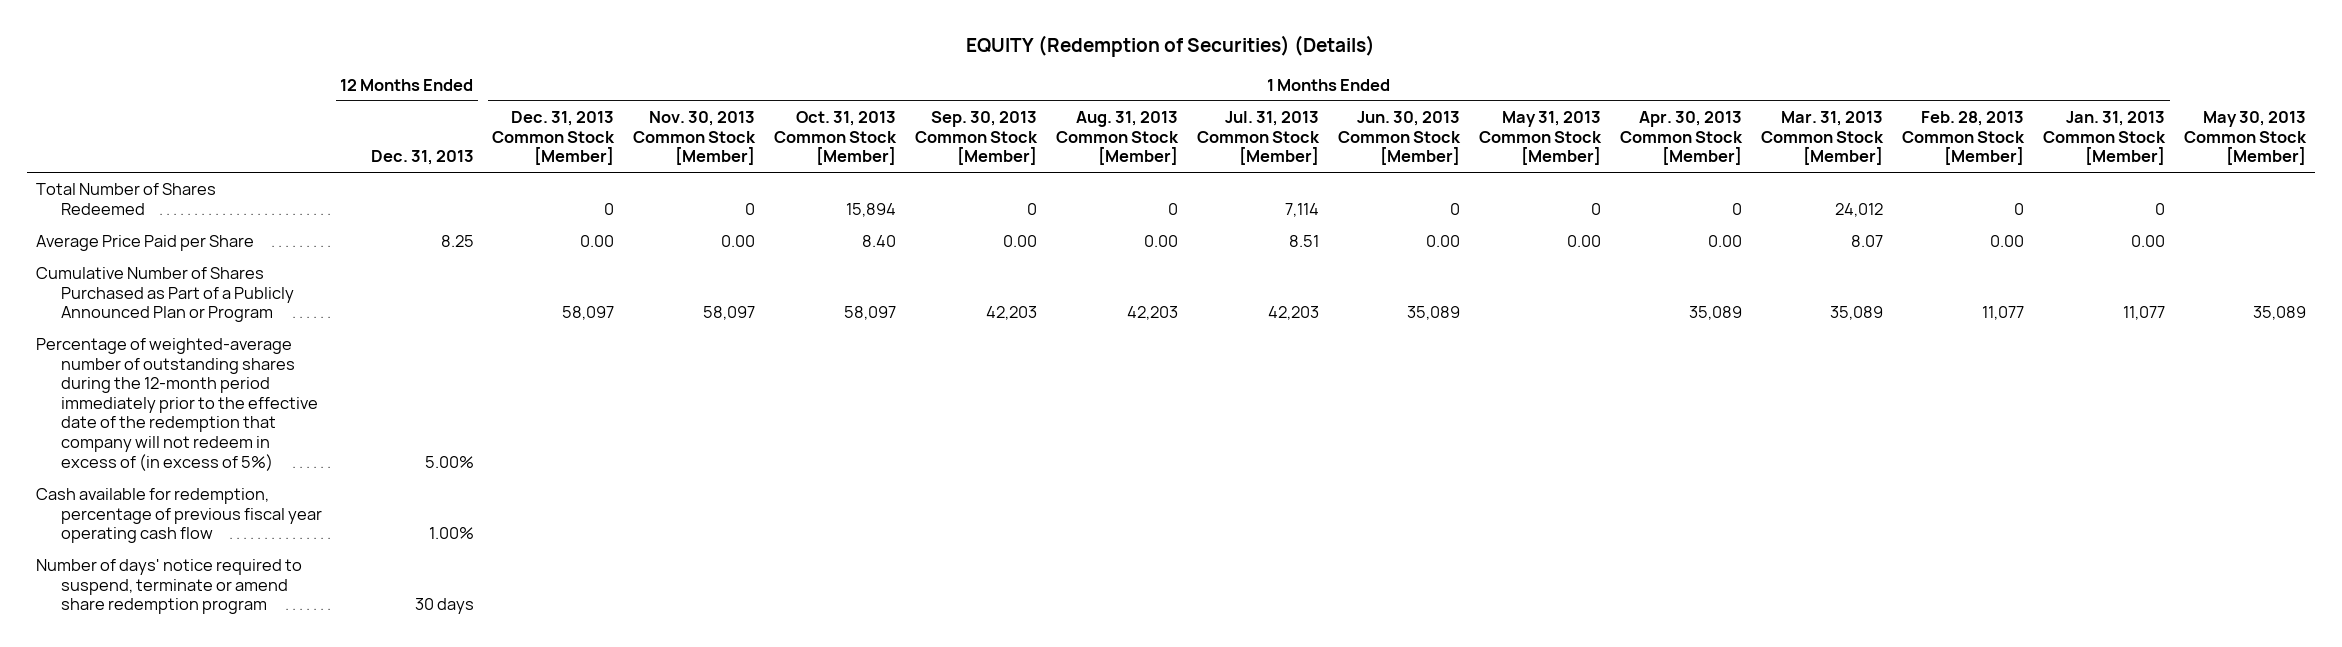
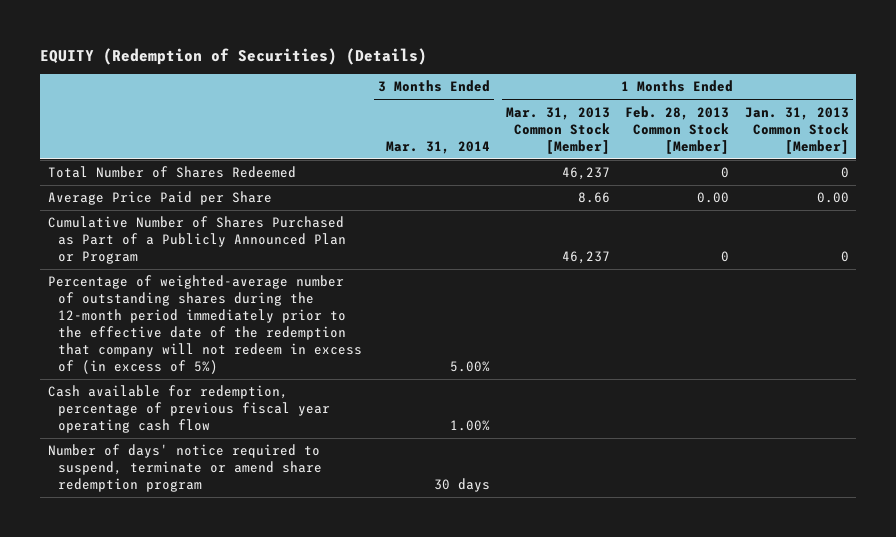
- | 12 Months Ended Dec. 31, 2013 | 1 Months Ended Dec. 31, 2013 Common Stock [Member] | 1 Months Ended Nov. 30, 2013 Common Stock [Member] | 1 Months Ended Oct. 31, 2013 Common Stock [Member] | 1 Months Ended Sep. 30, 2013 Common Stock [Member] | 1 Months Ended Aug. 31, 2013 Common Stock [Member] | 1 Months Ended Jul. 31, 2013 Common Stock [Member] | 1 Months Ended Jun. 30, 2013 Common Stock [Member] | 1 Months Ended May 31, 2013 Common Stock [Member] | 1 Months Ended Apr. 30, 2013 Common Stock [Member] | 1 Months Ended Mar. 31, 2013 Common Stock [Member] | 1 Months Ended Feb. 28, 2013 Common Stock [Member] | 1 Months Ended Jan. 31, 2013 Common Stock [Member] | May 30, 2013 Common Stock [Member]
+ | 3 Months Ended Mar. 31, 2014 | 1 Months Ended Mar. 31, 2013 Common Stock [Member] | 1 Months Ended Feb. 28, 2013 Common Stock [Member] | 1 Months Ended Jan. 31, 2013 Common Stock [Member]
- Total Number of Shares Redeemed | | 0 | 0 | 15,894 | 0 | 0 | 7,114 | 0 | 0 | 0 | 24,012 | 0 | 0 |
- Average Price Paid per Share | 8.25 | 0.00 | 0.00 | 8.40 | 0.00 | 0.00 | 8.51 | 0.00 | 0.00 | 0.00 | 8.07 | 0.00 | 0.00 |
- Cumulative Number of Shares Purchased as Part of a Publicly Announced Plan or Program | | 58,097 | 58,097 | 58,097 | 42,203 | 42,203 | 42,203 | 35,089 | | 35,089 | 35,089 | 11,077 | 11,077 | 35,089
+ Total Number of Shares Redeemed | | 46,237 | 0 | 0
+ Average Price Paid per Share | | 8.66 | 0.00 | 0.00
+ Cumulative Number of Shares Purchased as Part of a Publicly Announced Plan or Program | | 46,237 | 0 | 0

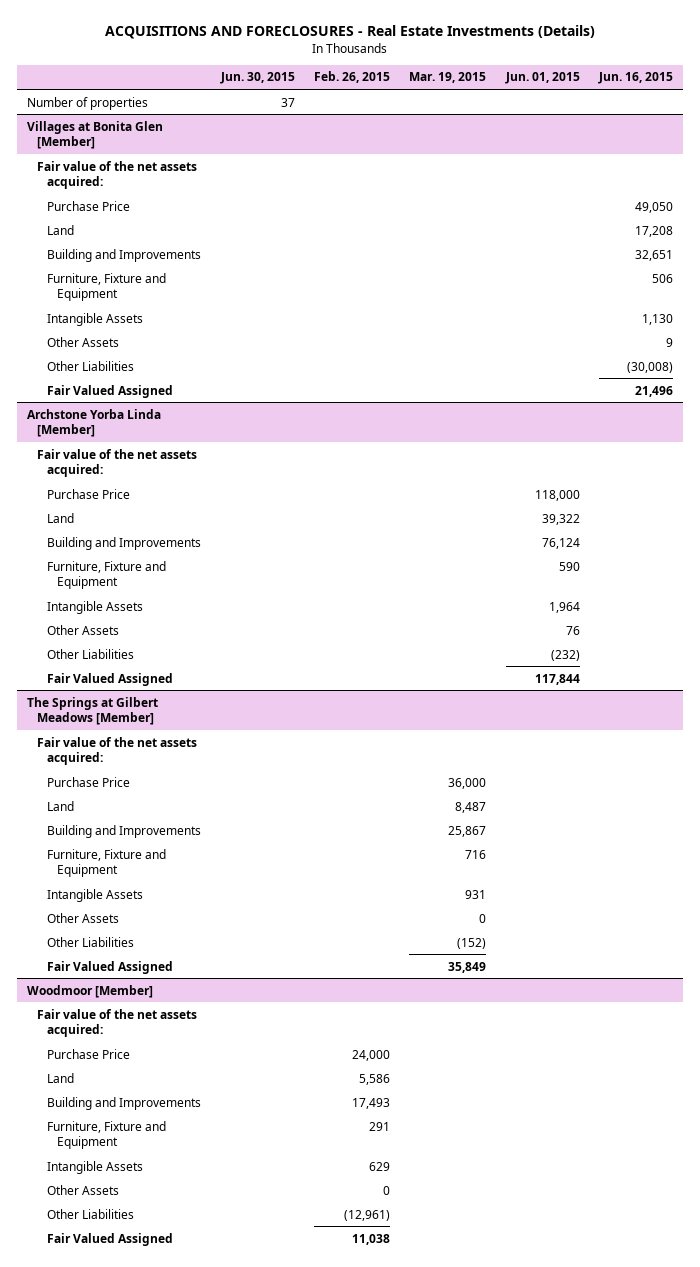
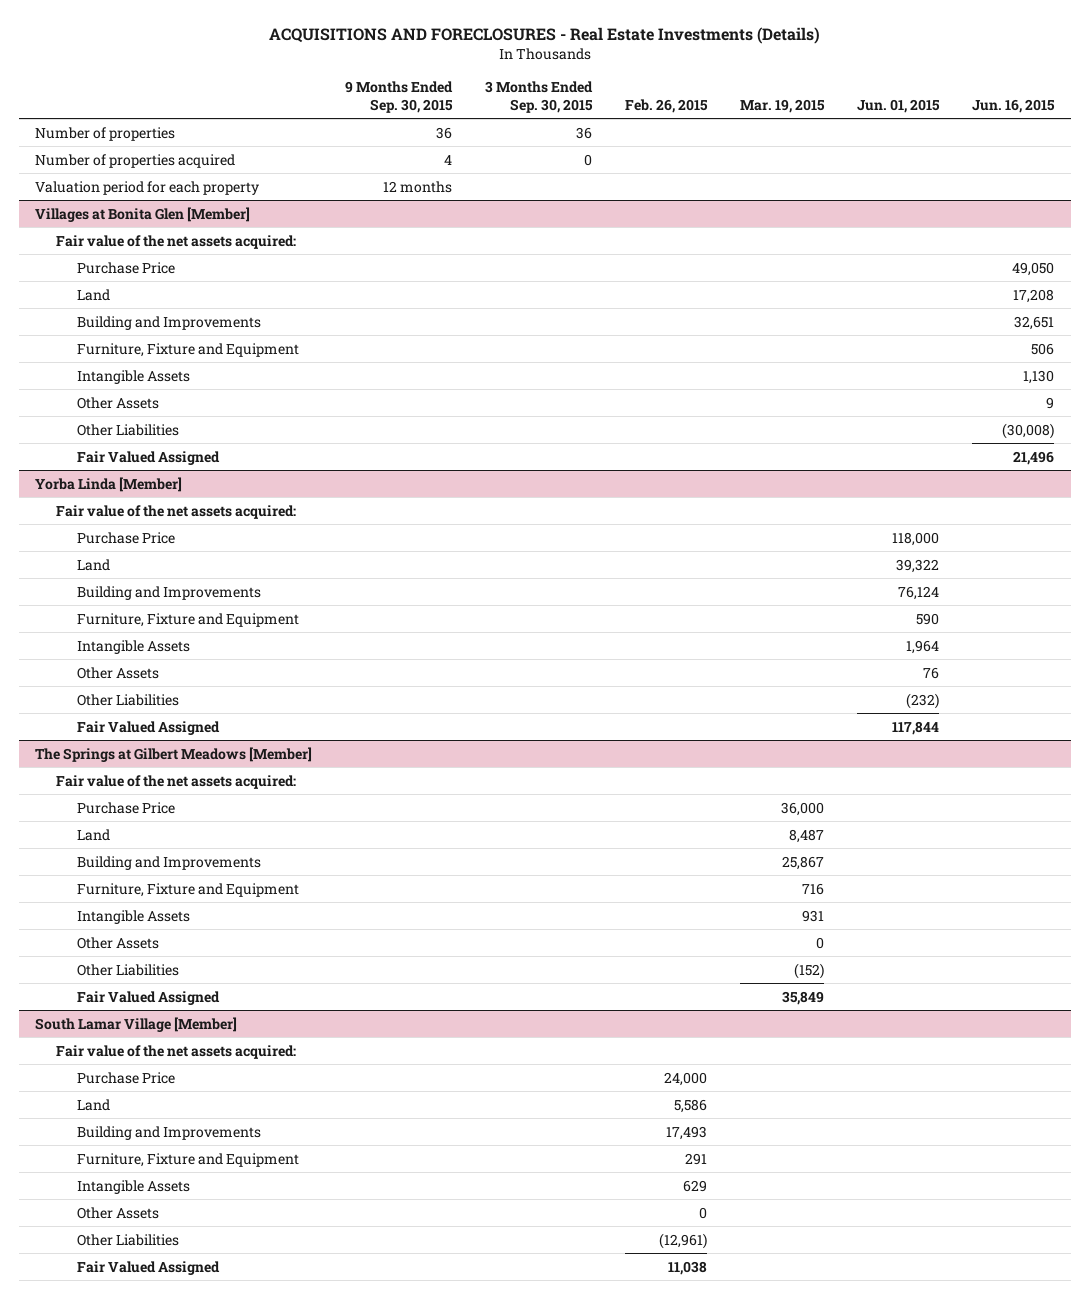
- | Jun. 30, 2015 | Feb. 26, 2015 | Mar. 19, 2015 | Jun. 01, 2015 | Jun. 16, 2015
+ | 9 Months Ended Sep. 30, 2015 | 3 Months Ended Sep. 30, 2015 | Feb. 26, 2015 | Mar. 19, 2015 | Jun. 01, 2015 | Jun. 16, 2015
+ Number of properties acquired | 4 | 0 | | | |
+ Valuation period for each property | 12 months | | | | |
- Archstone Yorba Linda [Member]
+ Yorba Linda [Member]
- Woodmoor [Member]
+ South Lamar Village [Member]

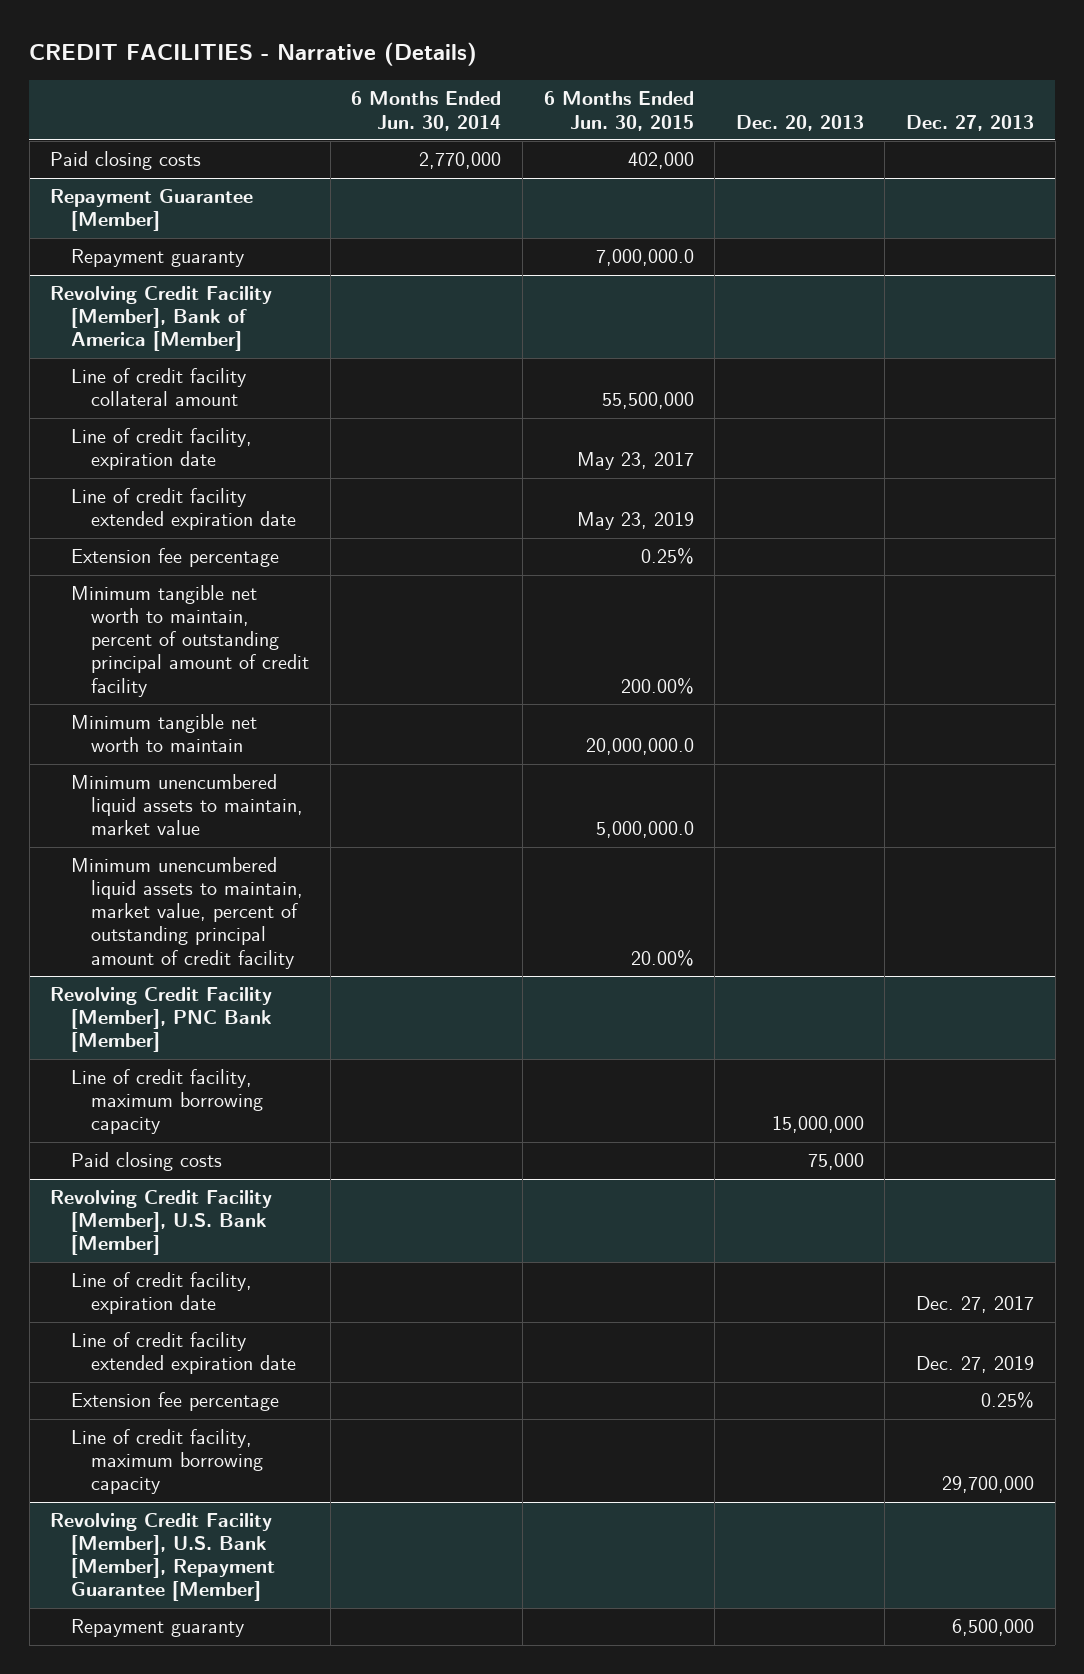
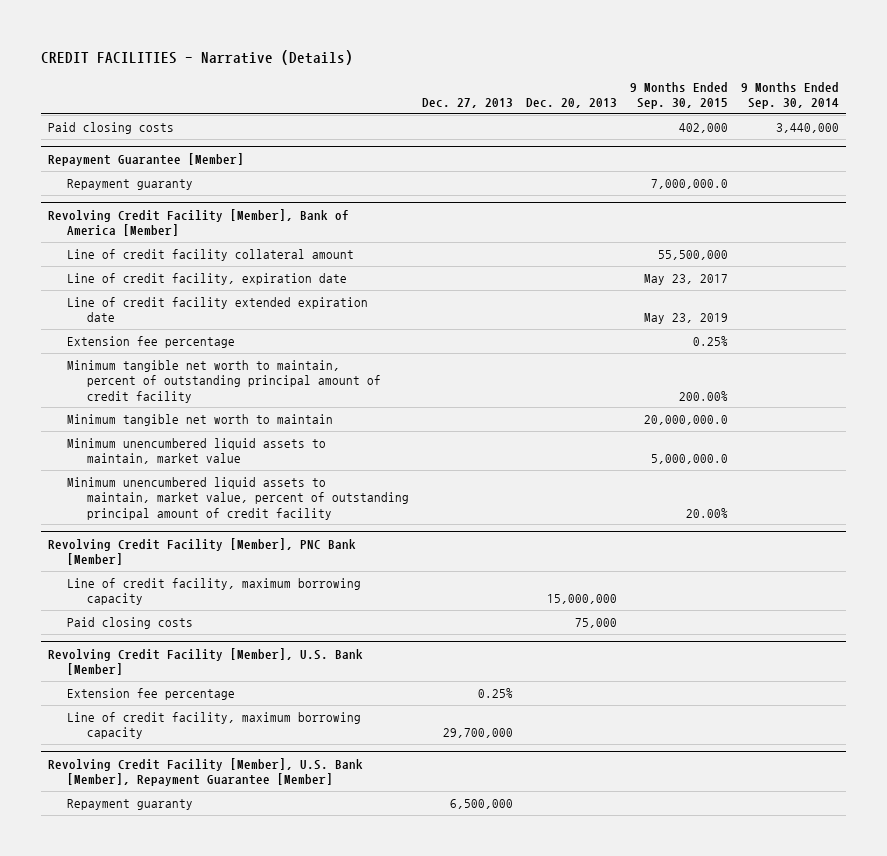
- | 6 Months Ended Jun. 30, 2014 | 6 Months Ended Jun. 30, 2015 | Dec. 20, 2013 | Dec. 27, 2013
+ | Dec. 27, 2013 | Dec. 20, 2013 | 9 Months Ended Sep. 30, 2015 | 9 Months Ended Sep. 30, 2014
@ Revolving Credit Facility [Member], U.S. Bank [Member]
- Line of credit facility, expiration date | | | | Dec. 27, 2017
- Line of credit facility extended expiration date | | | | Dec. 27, 2019

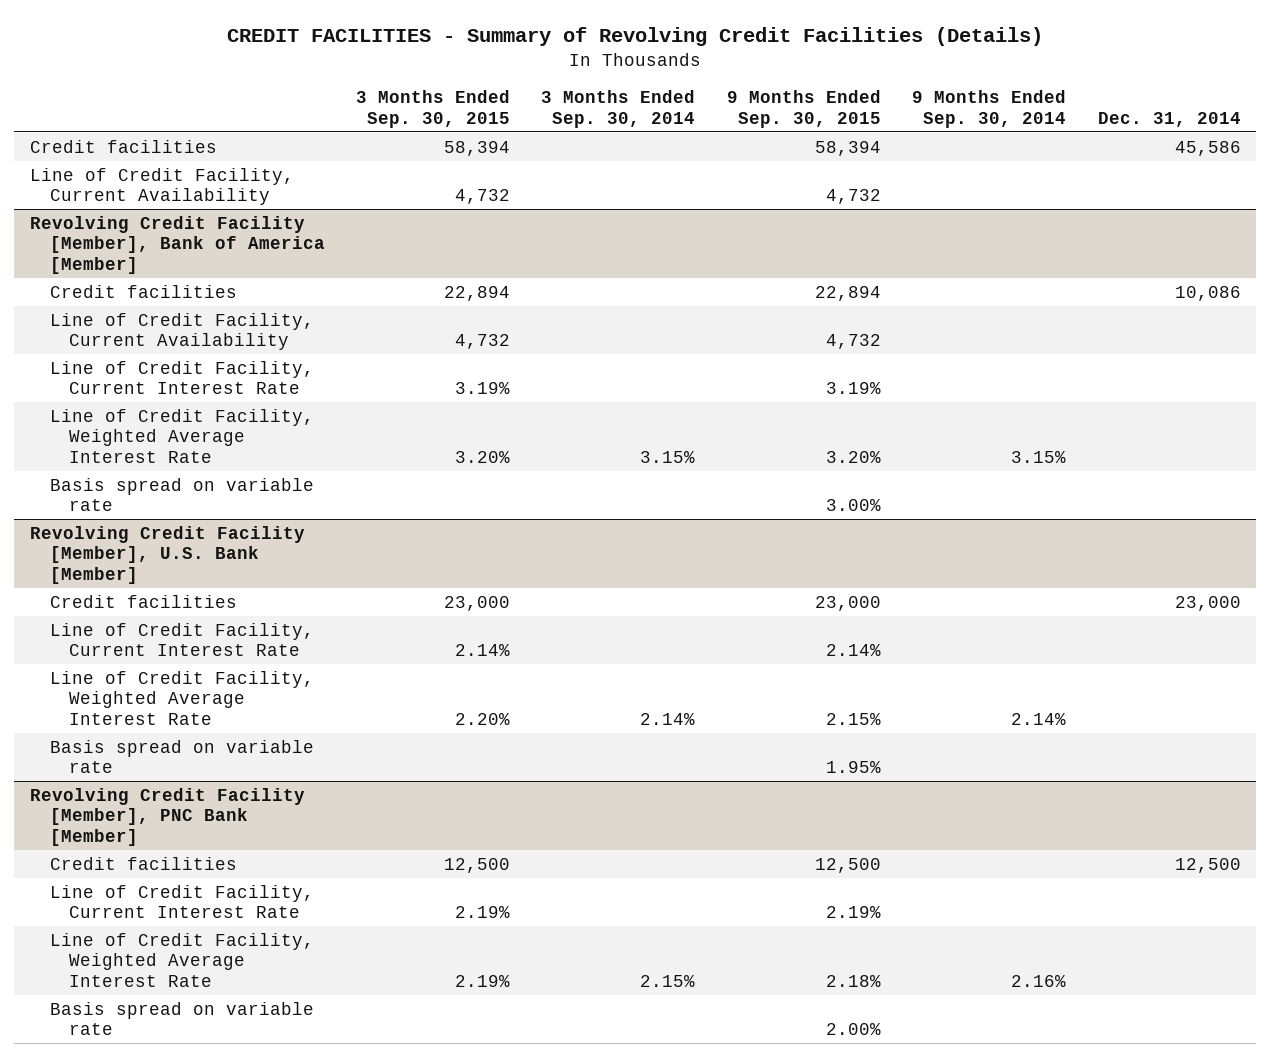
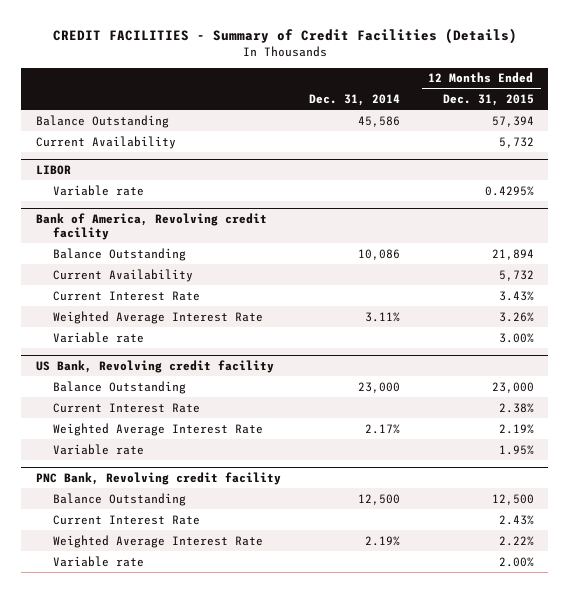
- CREDIT FACILITIES - Summary of Revolving Credit Facilities (Details)
+ CREDIT FACILITIES - Summary of Credit Facilities (Details)
- | 3 Months Ended Sep. 30, 2015 | 3 Months Ended Sep. 30, 2014 | 9 Months Ended Sep. 30, 2015 | 9 Months Ended Sep. 30, 2014 | Dec. 31, 2014
+ | Dec. 31, 2014 | 12 Months Ended Dec. 31, 2015
- Credit facilities | 58,394 | | 58,394 | | 45,586
- Line of Credit Facility, Current Availability | 4,732 | | 4,732 | |
- Revolving Credit Facility [Member], Bank of America [Member]
- Credit facilities | 22,894 | | 22,894 | | 10,086
- Line of Credit Facility, Current Availability | 4,732 | | 4,732 | |
- Line of Credit Facility, Current Interest Rate | 3.19% | | 3.19% | |
- Line of Credit Facility, Weighted Average Interest Rate | 3.20% | 3.15% | 3.20% | 3.15% |
- Basis spread on variable rate | | | 3.00% | |
- Revolving Credit Facility [Member], U.S. Bank [Member]
- Credit facilities | 23,000 | | 23,000 | | 23,000
- Line of Credit Facility, Current Interest Rate | 2.14% | | 2.14% | |
- Line of Credit Facility, Weighted Average Interest Rate | 2.20% | 2.14% | 2.15% | 2.14% |
- Basis spread on variable rate | | | 1.95% | |
- Revolving Credit Facility [Member], PNC Bank [Member]
- Credit facilities | 12,500 | | 12,500 | | 12,500
- Line of Credit Facility, Current Interest Rate | 2.19% | | 2.19% | |
- Line of Credit Facility, Weighted Average Interest Rate | 2.19% | 2.15% | 2.18% | 2.16% |
- Basis spread on variable rate | | | 2.00% | |
+ Balance Outstanding | 45,586 | 57,394
+ Current Availability | | 5,732
+ LIBOR
+ Variable rate | | 0.4295%
+ Bank of America, Revolving credit facility
+ Balance Outstanding | 10,086 | 21,894
+ Current Availability | | 5,732
+ Current Interest Rate | | 3.43%
+ Weighted Average Interest Rate | 3.11% | 3.26%
+ Variable rate | | 3.00%
+ US Bank, Revolving credit facility
+ Balance Outstanding | 23,000 | 23,000
+ Current Interest Rate | | 2.38%
+ Weighted Average Interest Rate | 2.17% | 2.19%
+ Variable rate | | 1.95%
+ PNC Bank, Revolving credit facility
+ Balance Outstanding | 12,500 | 12,500
+ Current Interest Rate | | 2.43%
+ Weighted Average Interest Rate | 2.19% | 2.22%
+ Variable rate | | 2.00%

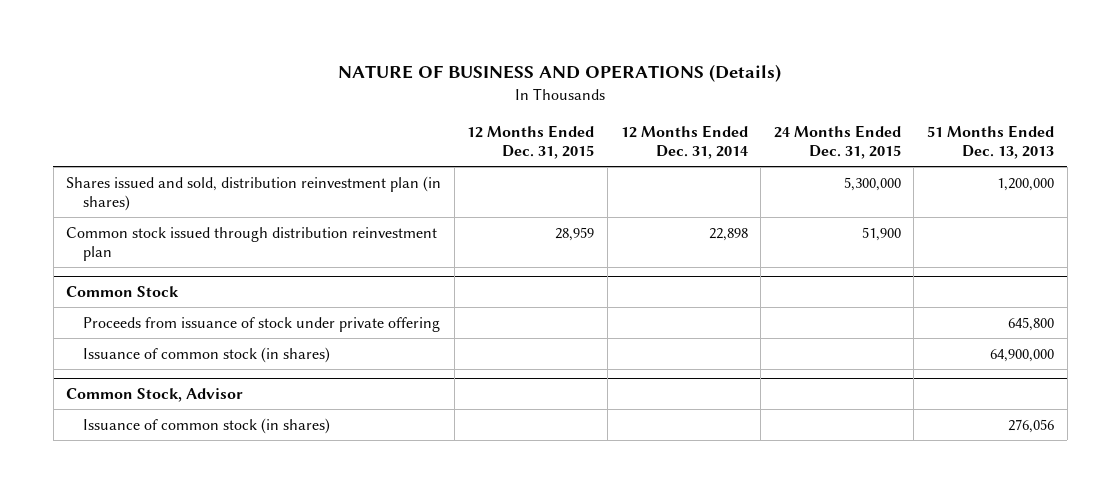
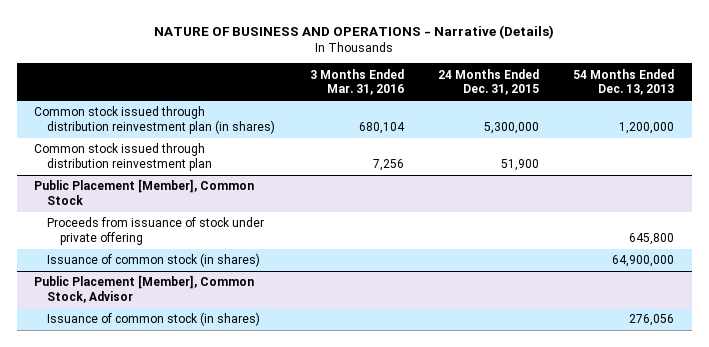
- NATURE OF BUSINESS AND OPERATIONS (Details)
+ NATURE OF BUSINESS AND OPERATIONS - Narrative (Details)
- | 12 Months Ended Dec. 31, 2015 | 12 Months Ended Dec. 31, 2014 | 24 Months Ended Dec. 31, 2015 | 51 Months Ended Dec. 13, 2013
+ | 3 Months Ended Mar. 31, 2016 | 24 Months Ended Dec. 31, 2015 | 54 Months Ended Dec. 13, 2013
- Shares issued and sold, distribution reinvestment plan (in shares) | | | 5,300,000 | 1,200,000
+ Common stock issued through distribution reinvestment plan (in shares) | 680,104 | 5,300,000 | 1,200,000
- Common Stock
+ Public Placement [Member], Common Stock
- Common Stock, Advisor
+ Public Placement [Member], Common Stock, Advisor

